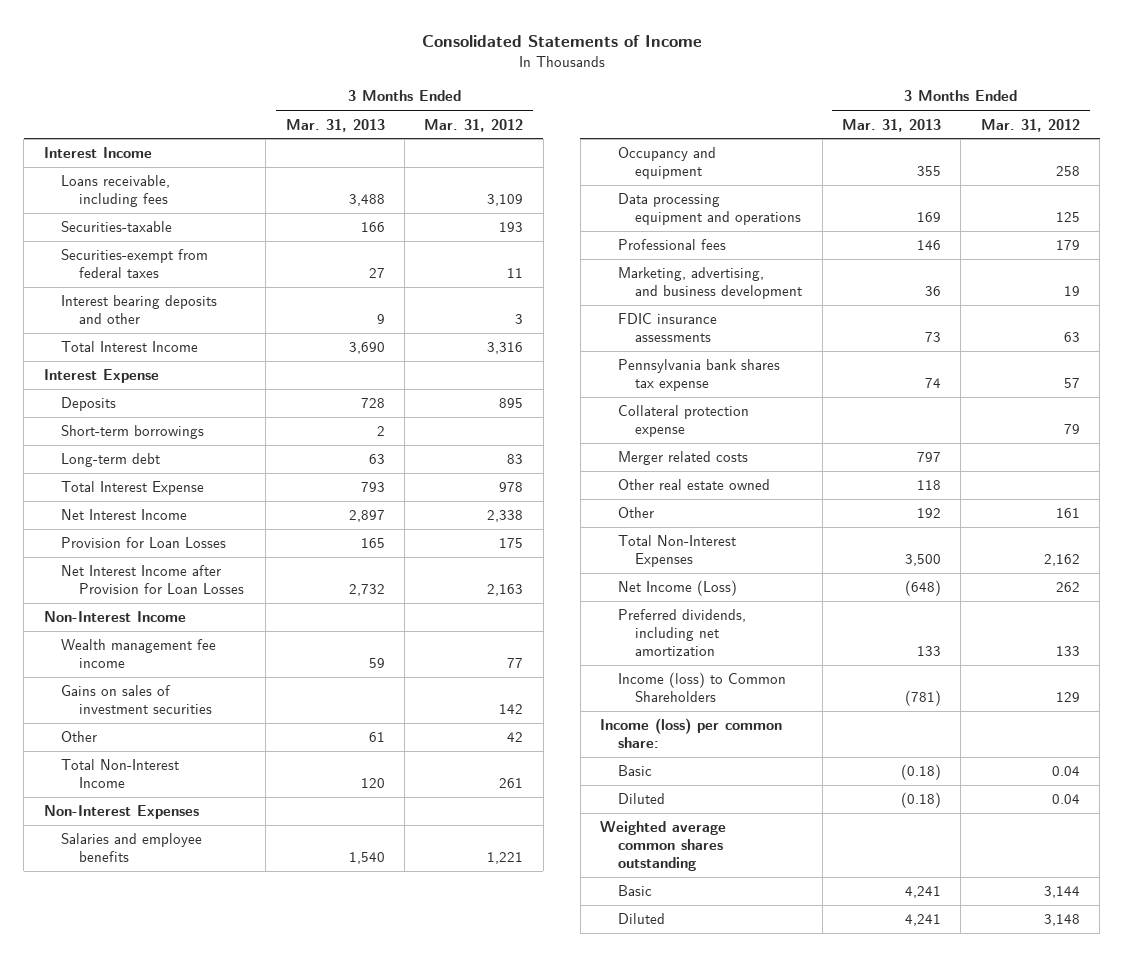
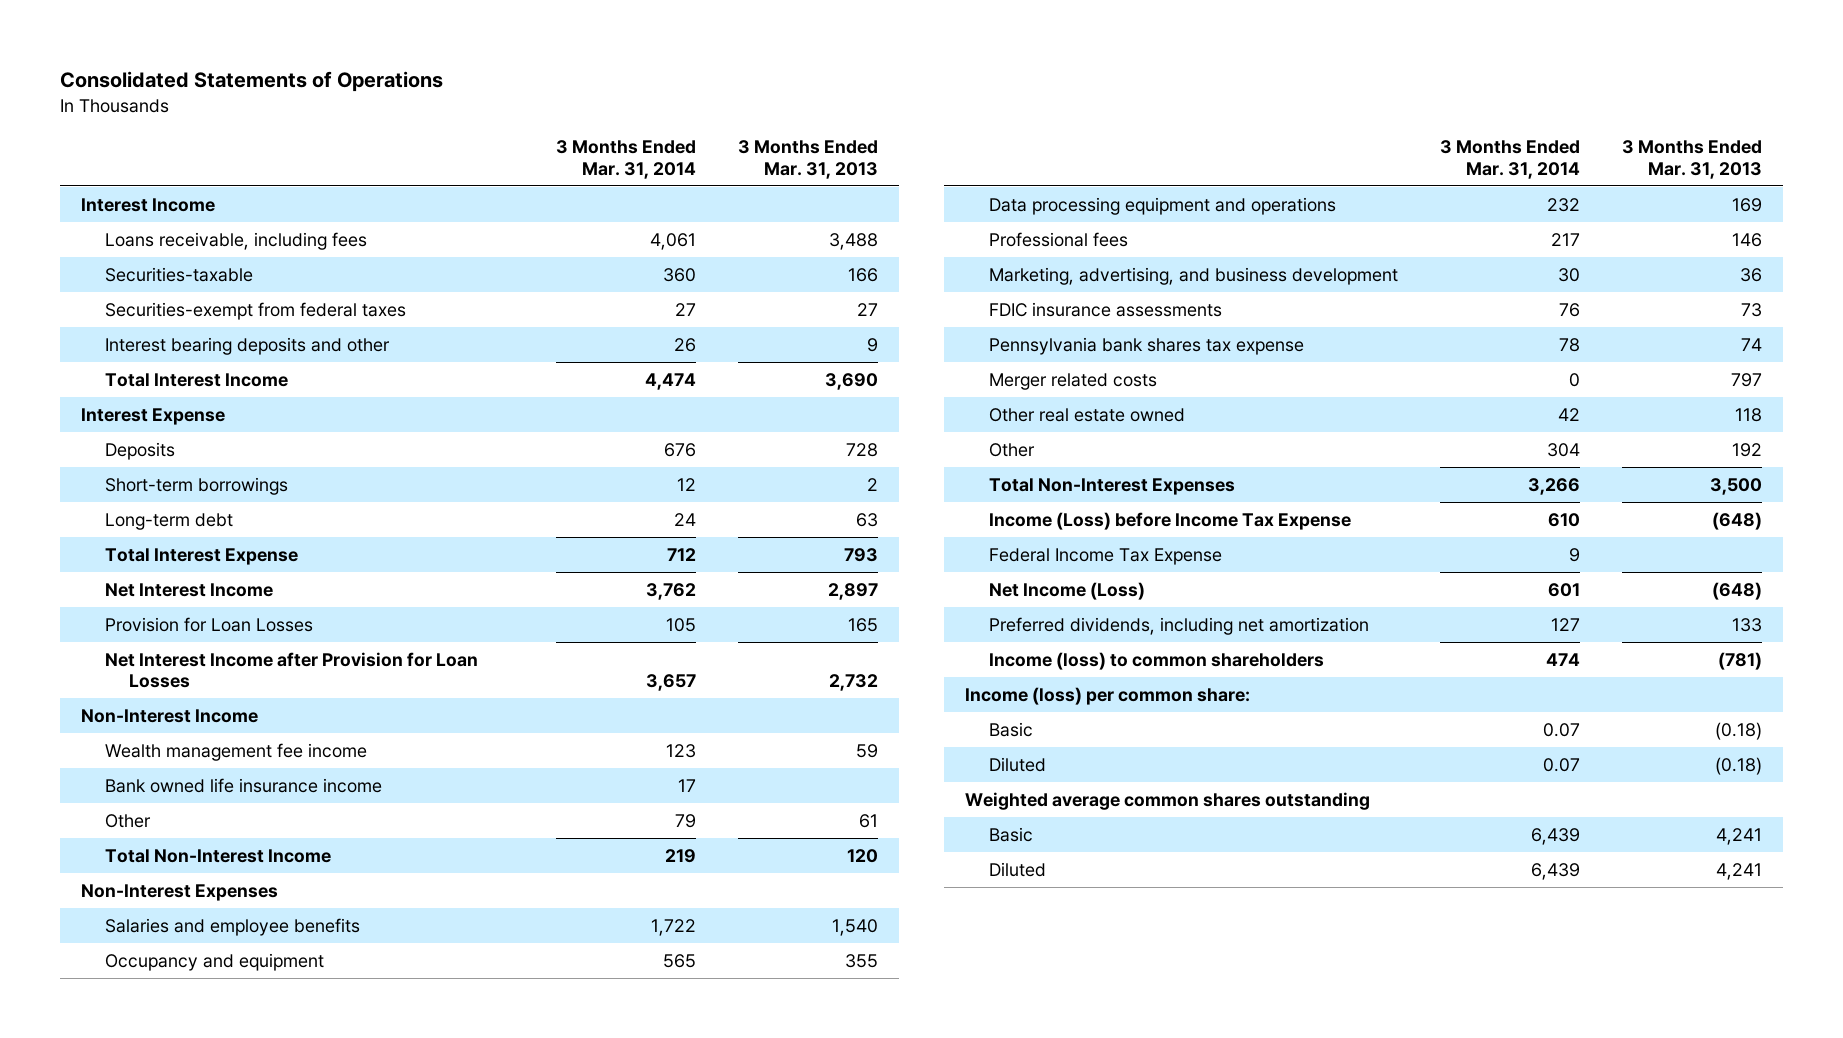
- Consolidated Statements of Income
+ Consolidated Statements of Operations
- | 3 Months Ended Mar. 31, 2013 | 3 Months Ended Mar. 31, 2012
+ | 3 Months Ended Mar. 31, 2014 | 3 Months Ended Mar. 31, 2013
- Gains on sales of investment securities | | 142
+ Bank owned life insurance income | 17 |
- Collateral protection expense | | 79
+ Income (Loss) before Income Tax Expense | 610 | (648)
+ Federal Income Tax Expense | 9 |
- Income (loss) to Common Shareholders | (781) | 129
+ Income (loss) to common shareholders | 474 | (781)

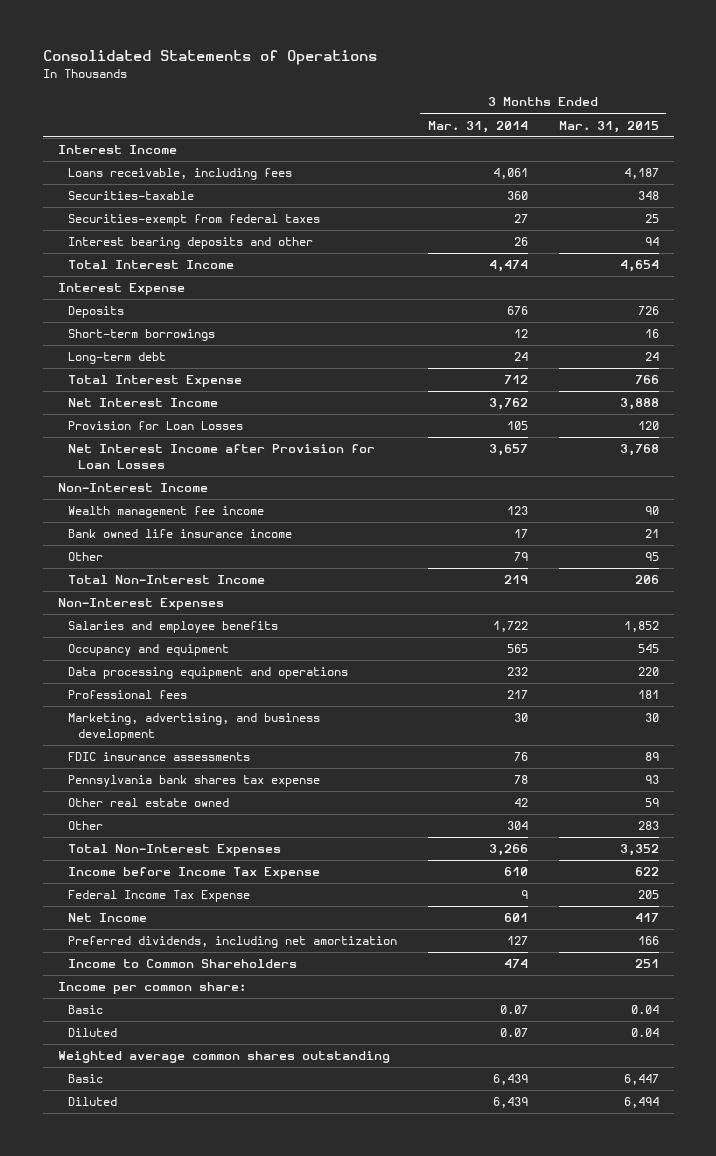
- | 3 Months Ended Mar. 31, 2014 | 3 Months Ended Mar. 31, 2013
+ | 3 Months Ended Mar. 31, 2014 | 3 Months Ended Mar. 31, 2015
- Merger related costs | 0 | 797
- Income (Loss) before Income Tax Expense | 610 | (648)
+ Income before Income Tax Expense | 610 | 622
- Net Income (Loss) | 601 | (648)
+ Net Income | 601 | 417
- Income (loss) to common shareholders | 474 | (781)
- Income (loss) per common share:
+ Income to Common Shareholders | 474 | 251
+ Income per common share:

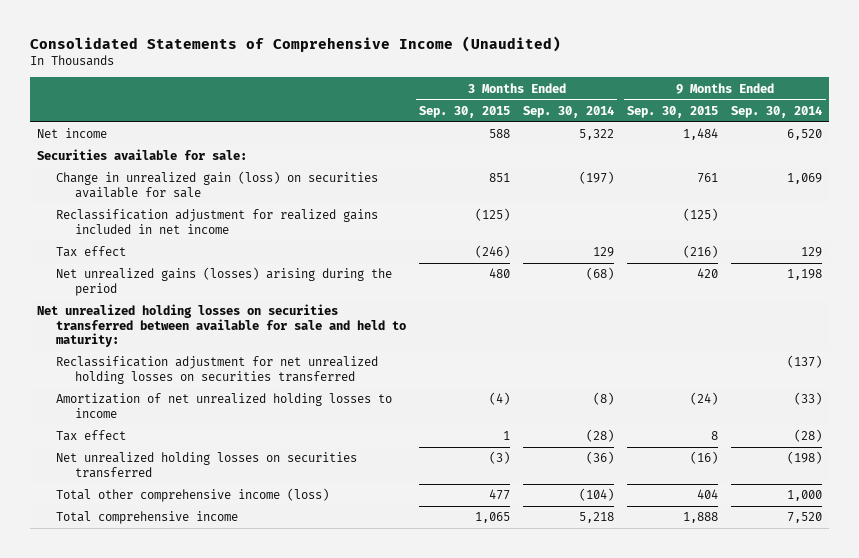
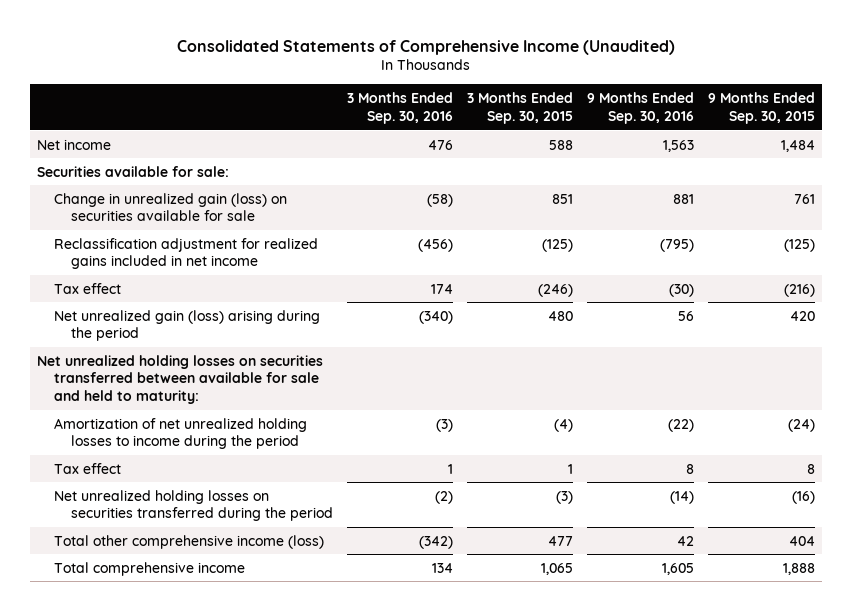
- | 3 Months Ended Sep. 30, 2015 | 3 Months Ended Sep. 30, 2014 | 9 Months Ended Sep. 30, 2015 | 9 Months Ended Sep. 30, 2014
+ | 3 Months Ended Sep. 30, 2016 | 3 Months Ended Sep. 30, 2015 | 9 Months Ended Sep. 30, 2016 | 9 Months Ended Sep. 30, 2015
- Net unrealized gains (losses) arising during the period | 480 | (68) | 420 | 1,198
+ Net unrealized gain (loss) arising during the period | (340) | 480 | 56 | 420
- Reclassification adjustment for net unrealized holding losses on securities transferred | | | | (137)
- Amortization of net unrealized holding losses to income | (4) | (8) | (24) | (33)
+ Amortization of net unrealized holding losses to income during the period | (3) | (4) | (22) | (24)
- Net unrealized holding losses on securities transferred | (3) | (36) | (16) | (198)
+ Net unrealized holding losses on securities transferred during the period | (2) | (3) | (14) | (16)

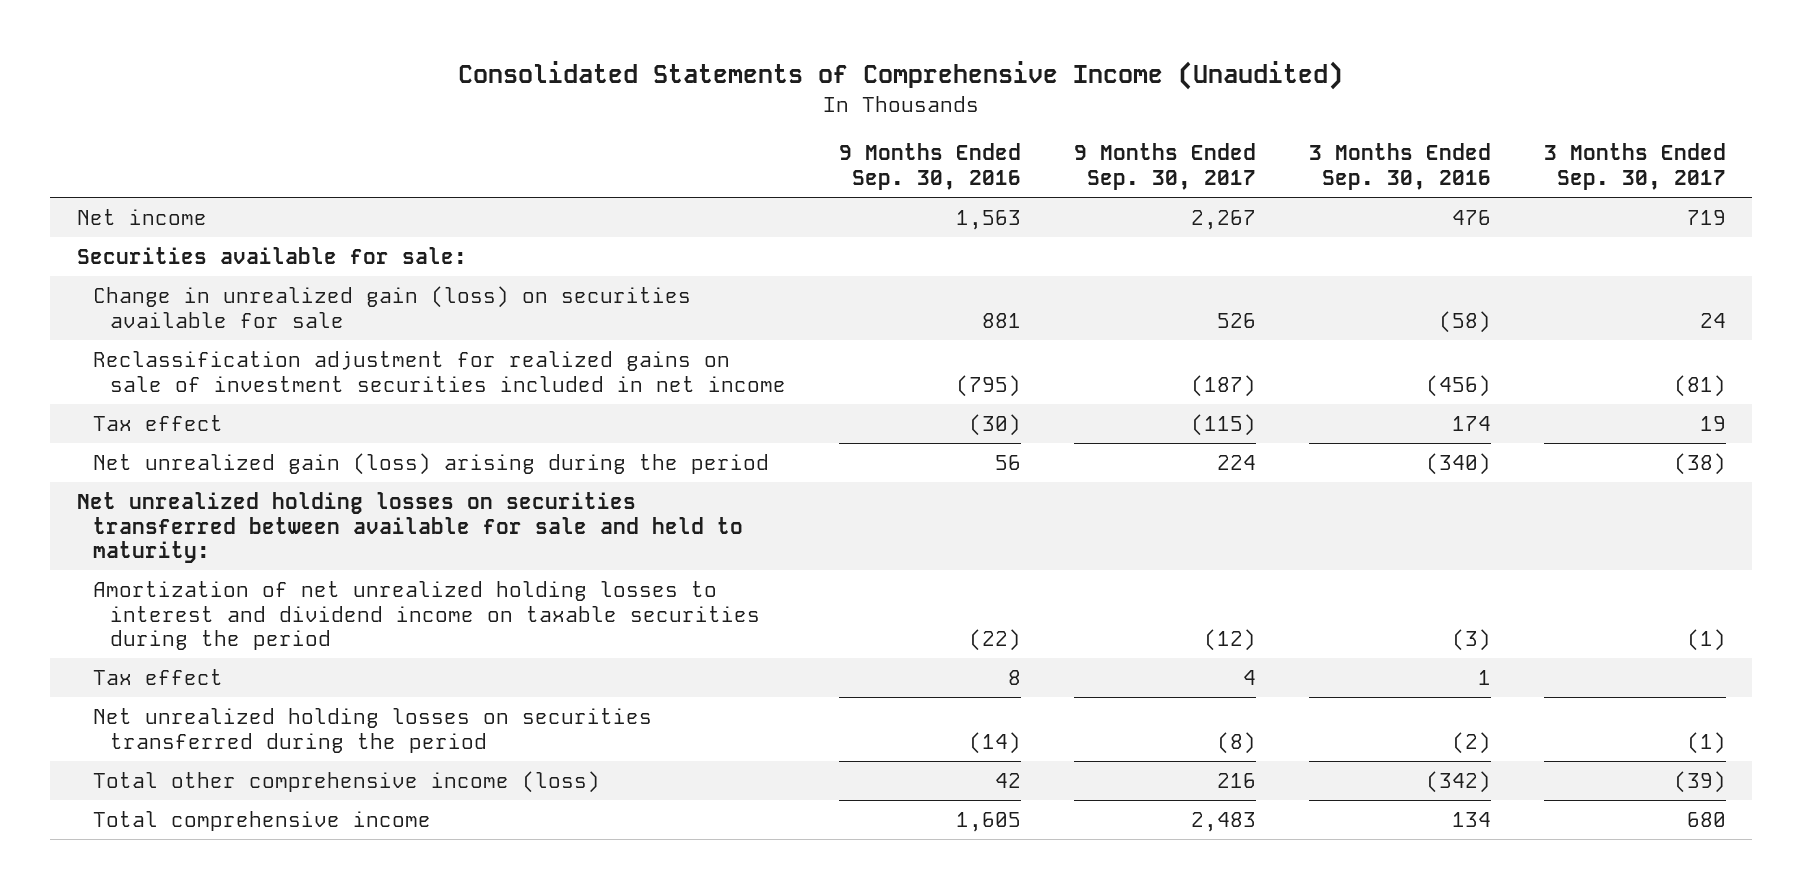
- | 3 Months Ended Sep. 30, 2016 | 3 Months Ended Sep. 30, 2015 | 9 Months Ended Sep. 30, 2016 | 9 Months Ended Sep. 30, 2015
+ | 9 Months Ended Sep. 30, 2016 | 9 Months Ended Sep. 30, 2017 | 3 Months Ended Sep. 30, 2016 | 3 Months Ended Sep. 30, 2017
- Reclassification adjustment for realized gains included in net income | (456) | (125) | (795) | (125)
+ Reclassification adjustment for realized gains on sale of investment securities included in net income | (795) | (187) | (456) | (81)
- Amortization of net unrealized holding losses to income during the period | (3) | (4) | (22) | (24)
+ Amortization of net unrealized holding losses to interest and dividend income on taxable securities during the period | (22) | (12) | (3) | (1)

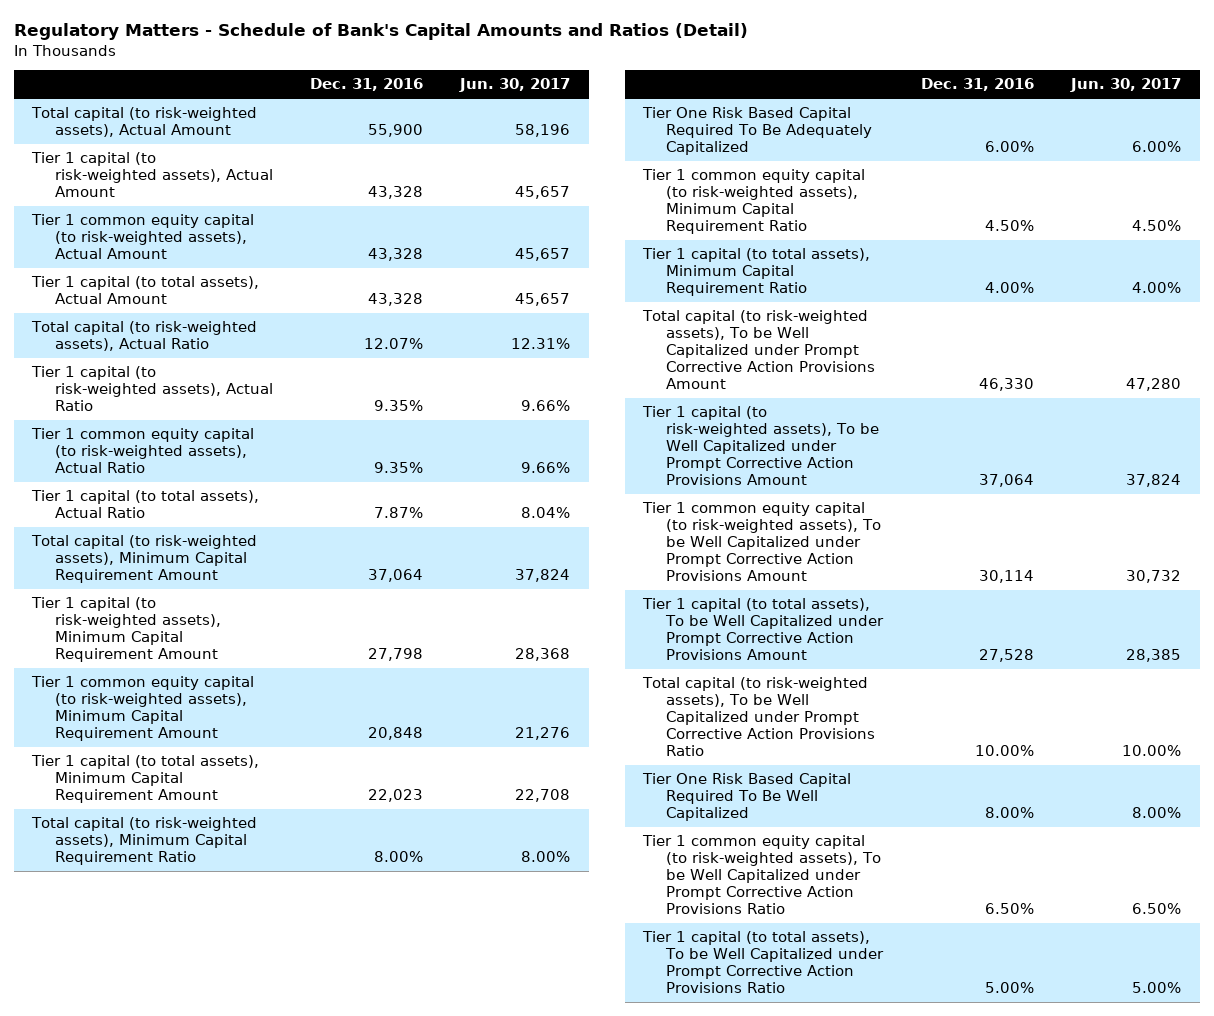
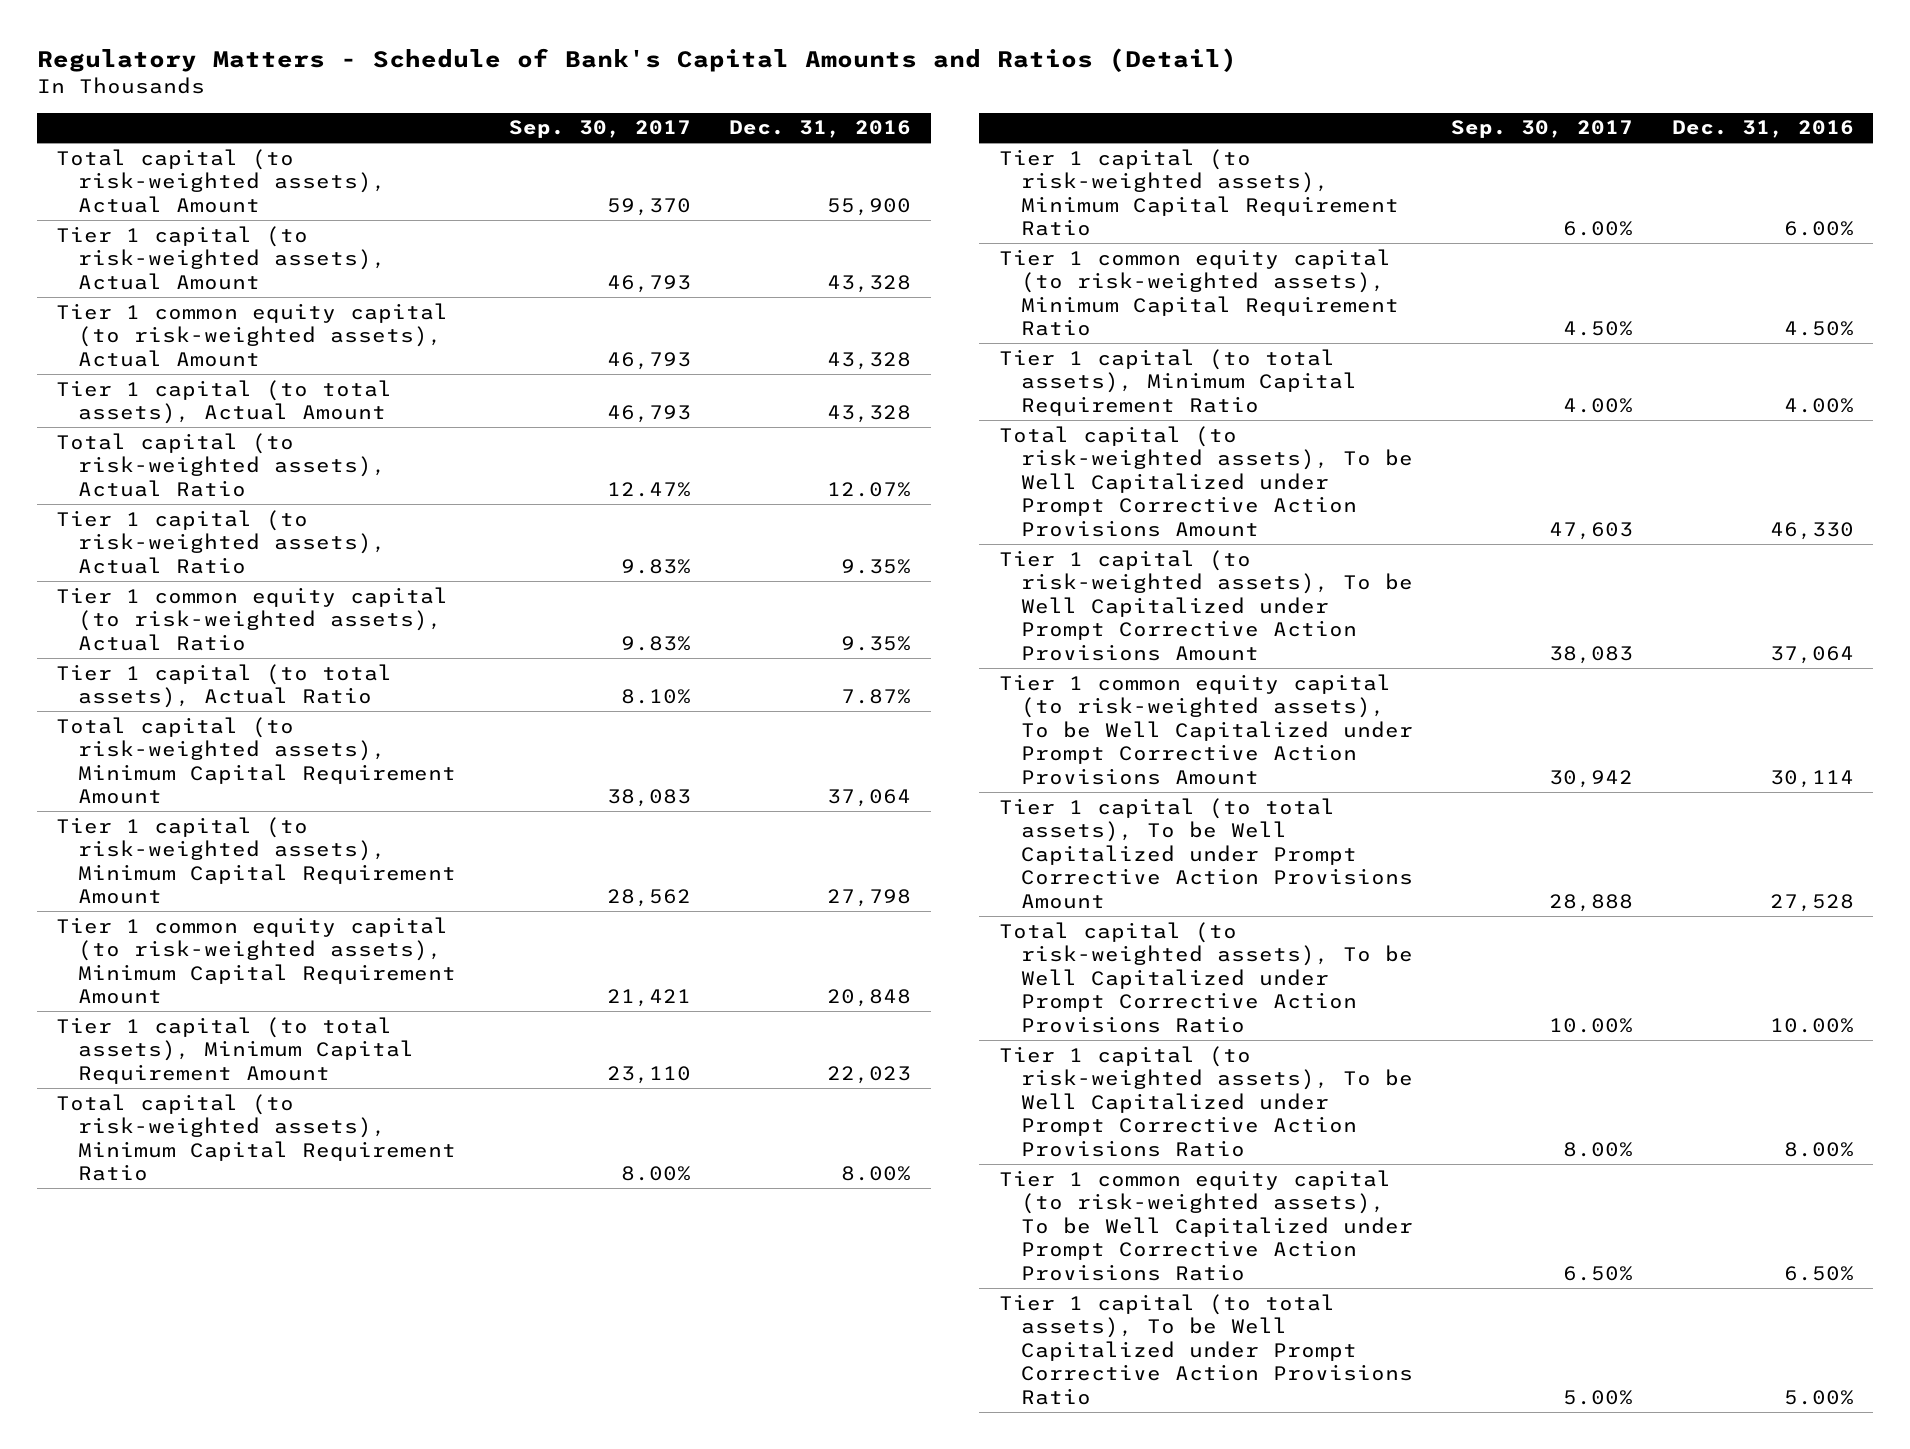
- | Dec. 31, 2016 | Jun. 30, 2017
+ | Sep. 30, 2017 | Dec. 31, 2016
- Tier One Risk Based Capital Required To Be Adequately Capitalized | 6.00% | 6.00%
+ Tier 1 capital (to risk-weighted assets), Minimum Capital Requirement Ratio | 6.00% | 6.00%
- Tier One Risk Based Capital Required To Be Well Capitalized | 8.00% | 8.00%
+ Tier 1 capital (to risk-weighted assets), To be Well Capitalized under Prompt Corrective Action Provisions Ratio | 8.00% | 8.00%

